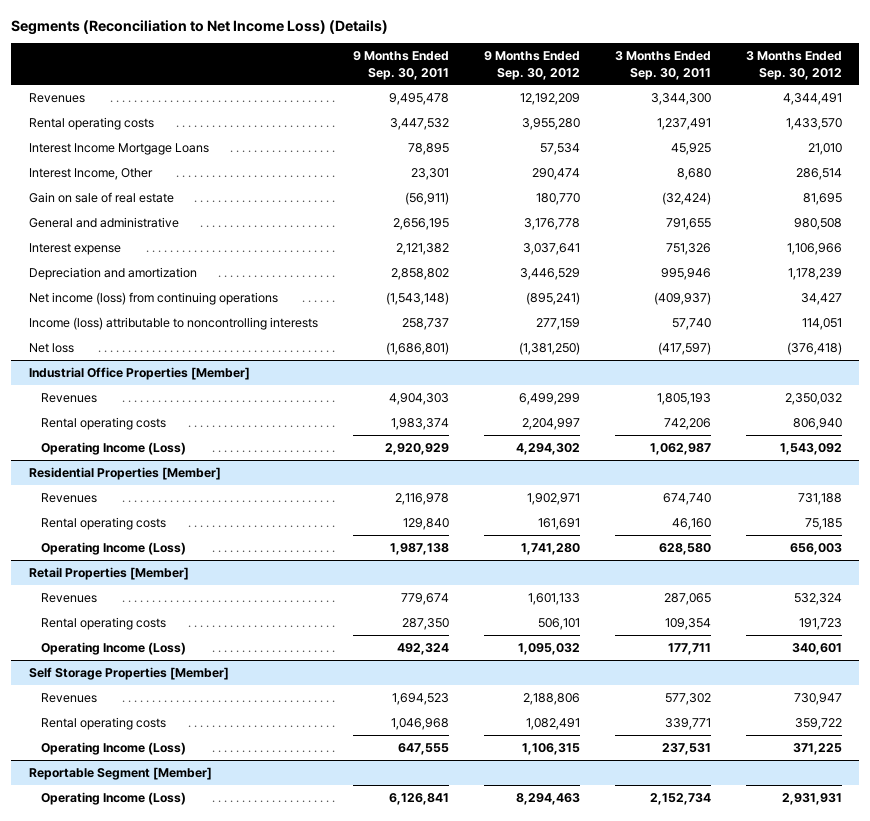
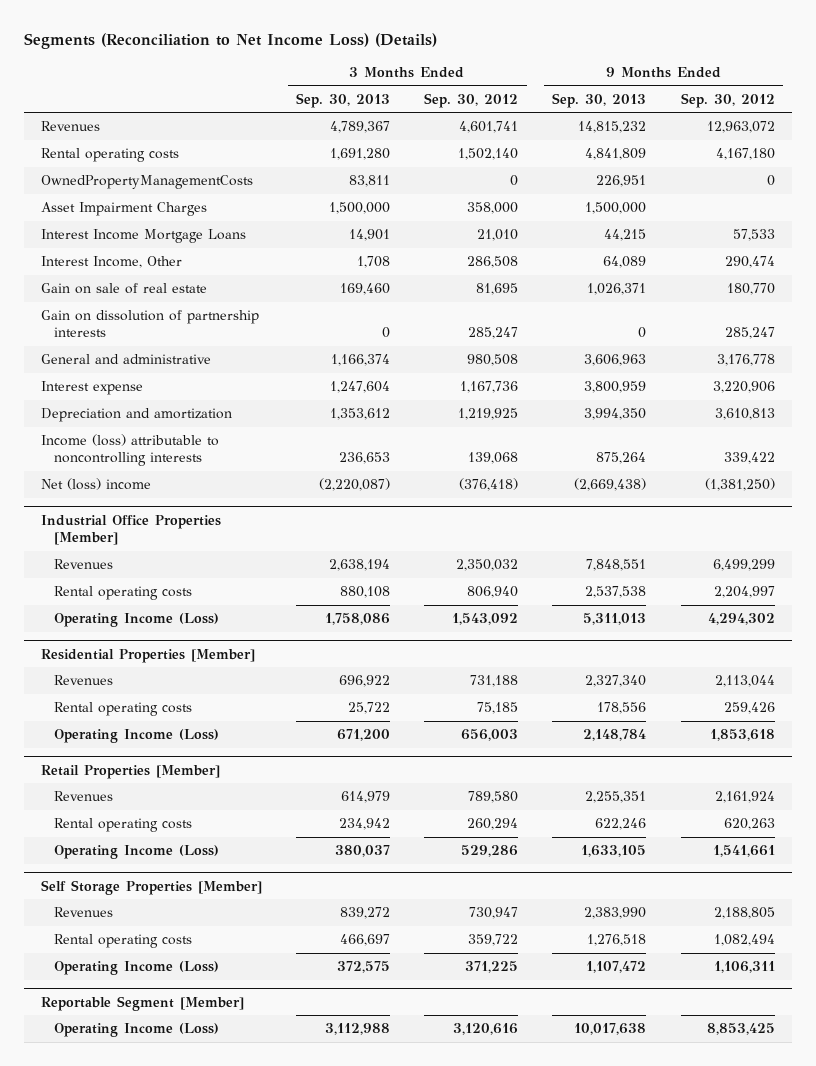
- | 9 Months Ended Sep. 30, 2011 | 9 Months Ended Sep. 30, 2012 | 3 Months Ended Sep. 30, 2011 | 3 Months Ended Sep. 30, 2012
+ | 3 Months Ended Sep. 30, 2013 | 3 Months Ended Sep. 30, 2012 | 9 Months Ended Sep. 30, 2013 | 9 Months Ended Sep. 30, 2012
- Revenues | 9,495,478 | 12,192,209 | 3,344,300 | 4,344,491
- Rental operating costs | 3,447,532 | 3,955,280 | 1,237,491 | 1,433,570
- Interest Income Mortgage Loans | 78,895 | 57,534 | 45,925 | 21,010
- Interest Income, Other | 23,301 | 290,474 | 8,680 | 286,514
+ Revenues | 4,789,367 | 4,601,741 | 14,815,232 | 12,963,072
+ Rental operating costs | 1,691,280 | 1,502,140 | 4,841,809 | 4,167,180
+ OwnedPropertyManagementCosts | 83,811 | 0 | 226,951 | 0
+ Asset Impairment Charges | 1,500,000 | 358,000 | 1,500,000 |
+ Interest Income Mortgage Loans | 14,901 | 21,010 | 44,215 | 57,533
+ Interest Income, Other | 1,708 | 286,508 | 64,089 | 290,474
+ Gain on dissolution of partnership interests | 0 | 285,247 | 0 | 285,247
- Interest expense | 2,121,382 | 3,037,641 | 751,326 | 1,106,966
- Depreciation and amortization | 2,858,802 | 3,446,529 | 995,946 | 1,178,239
- Net income (loss) from continuing operations | (1,543,148) | (895,241) | (409,937) | 34,427
- Income (loss) attributable to noncontrolling interests | 258,737 | 277,159 | 57,740 | 114,051
- Net loss | (1,686,801) | (1,381,250) | (417,597) | (376,418)
+ Interest expense | 1,247,604 | 1,167,736 | 3,800,959 | 3,220,906
+ Depreciation and amortization | 1,353,612 | 1,219,925 | 3,994,350 | 3,610,813
+ Income (loss) attributable to noncontrolling interests | 236,653 | 139,068 | 875,264 | 339,422
+ Net (loss) income | (2,220,087) | (376,418) | (2,669,438) | (1,381,250)
@ Residential Properties [Member]
- Revenues | 2,116,978 | 1,902,971 | 674,740 | 731,188
- Rental operating costs | 129,840 | 161,691 | 46,160 | 75,185
- Operating Income (Loss) | 1,987,138 | 1,741,280 | 628,580 | 656,003
+ Revenues | 696,922 | 731,188 | 2,327,340 | 2,113,044
+ Rental operating costs | 25,722 | 75,185 | 178,556 | 259,426
+ Operating Income (Loss) | 671,200 | 656,003 | 2,148,784 | 1,853,618
@ Retail Properties [Member]
- Revenues | 779,674 | 1,601,133 | 287,065 | 532,324
- Rental operating costs | 287,350 | 506,101 | 109,354 | 191,723
- Operating Income (Loss) | 492,324 | 1,095,032 | 177,711 | 340,601
+ Revenues | 614,979 | 789,580 | 2,255,351 | 2,161,924
+ Rental operating costs | 234,942 | 260,294 | 622,246 | 620,263
+ Operating Income (Loss) | 380,037 | 529,286 | 1,633,105 | 1,541,661
@ Self Storage Properties [Member]
- Revenues | 1,694,523 | 2,188,806 | 577,302 | 730,947
- Rental operating costs | 1,046,968 | 1,082,491 | 339,771 | 359,722
- Operating Income (Loss) | 647,555 | 1,106,315 | 237,531 | 371,225
+ Revenues | 839,272 | 730,947 | 2,383,990 | 2,188,805
+ Rental operating costs | 466,697 | 359,722 | 1,276,518 | 1,082,494
+ Operating Income (Loss) | 372,575 | 371,225 | 1,107,472 | 1,106,311
@ Reportable Segment [Member]
- Operating Income (Loss) | 6,126,841 | 8,294,463 | 2,152,734 | 2,931,931
+ Operating Income (Loss) | 3,112,988 | 3,120,616 | 10,017,638 | 8,853,425

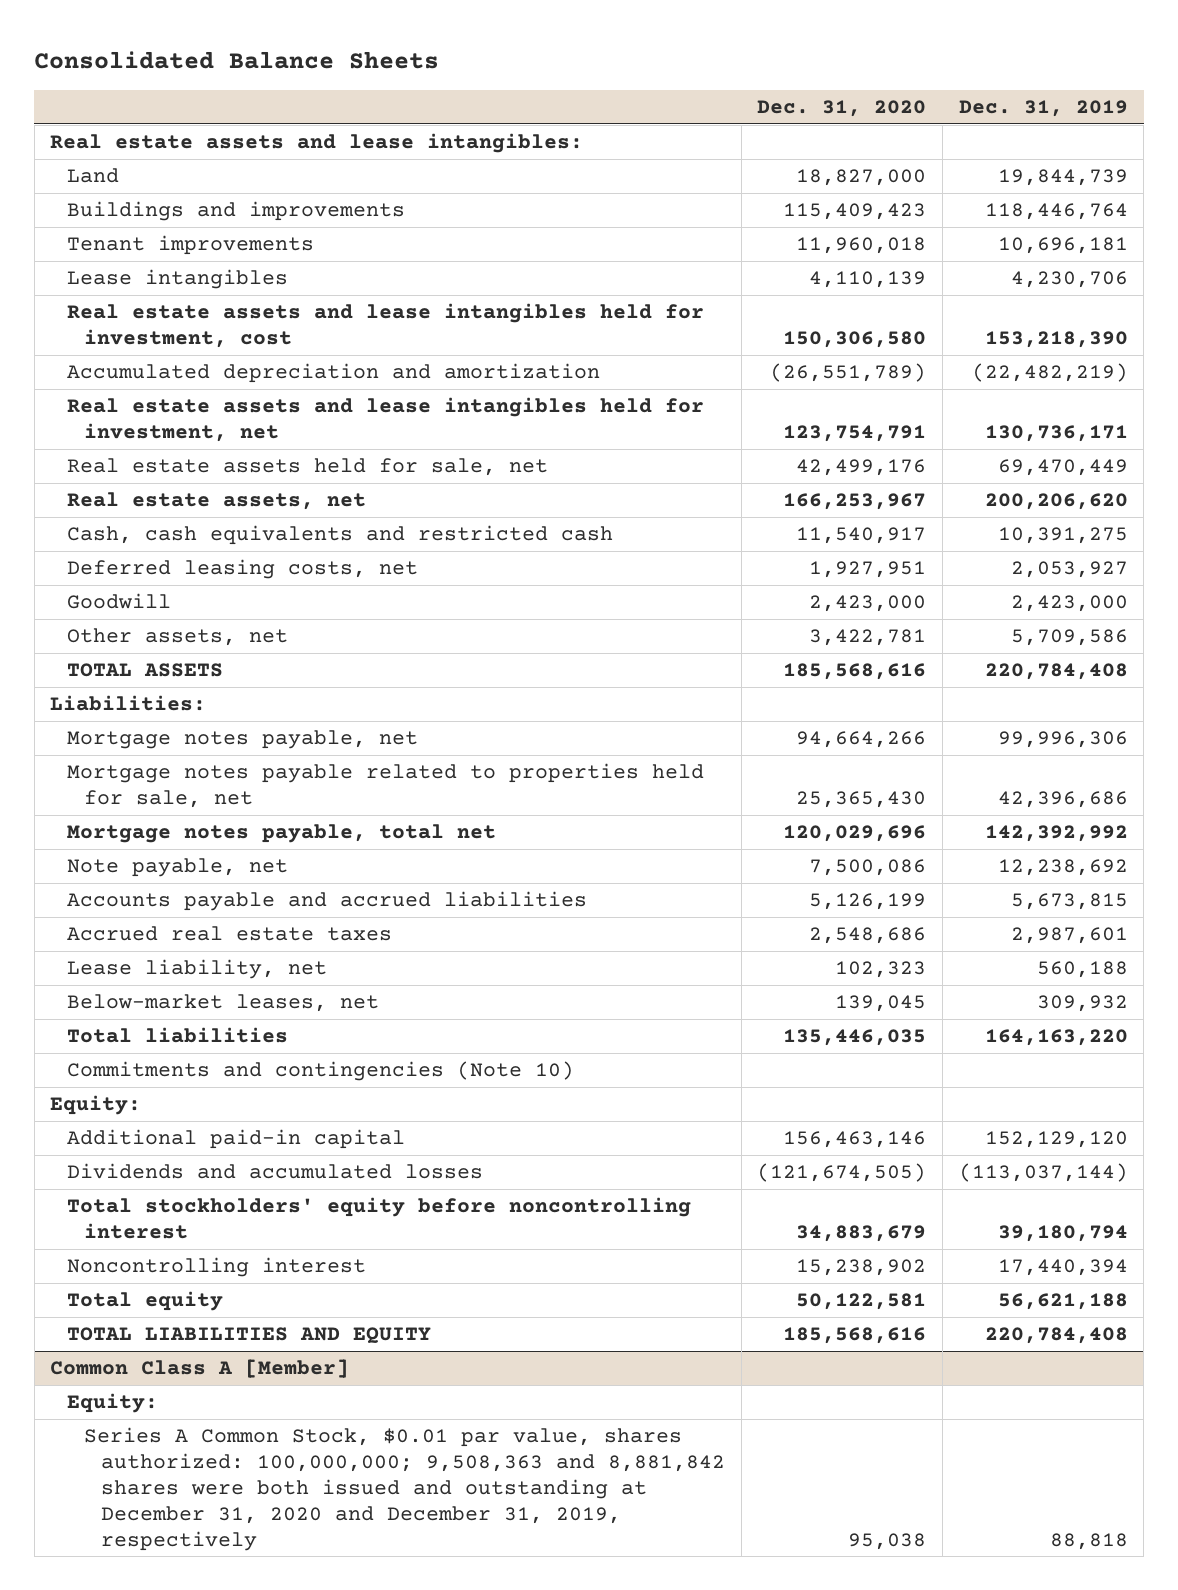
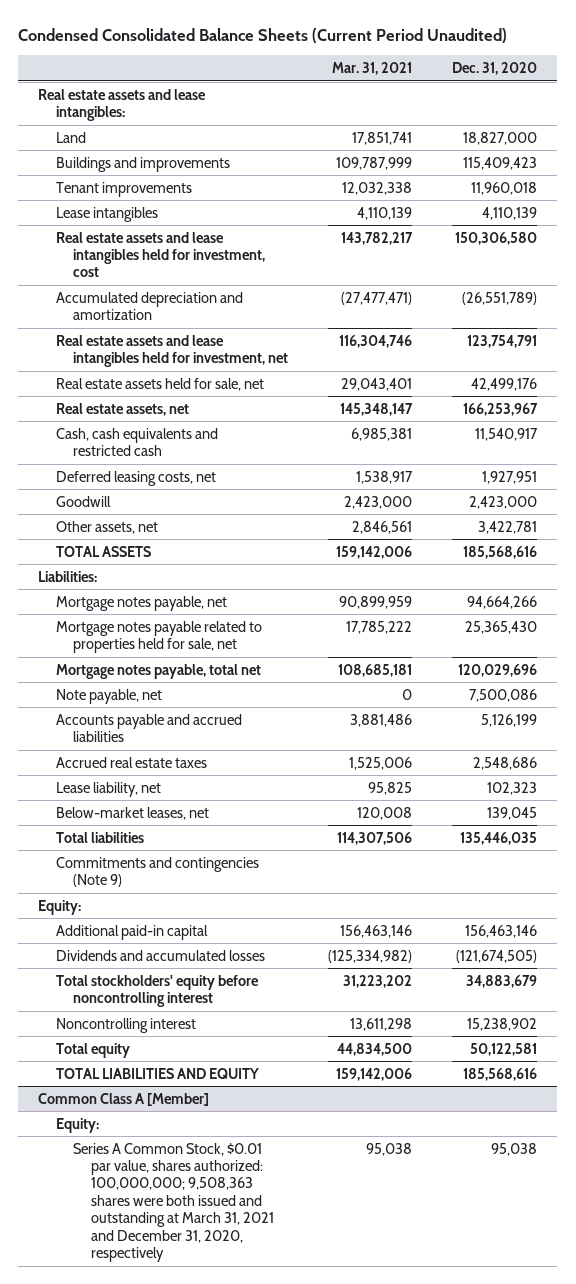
- Consolidated Balance Sheets
+ Condensed Consolidated Balance Sheets (Current Period Unaudited)
- | Dec. 31, 2020 | Dec. 31, 2019
+ | Mar. 31, 2021 | Dec. 31, 2020
- Commitments and contingencies (Note 10)
+ Commitments and contingencies (Note 9)
@ Common Class A [Member]
- Series A Common Stock, $0.01 par value, shares authorized: 100,000,000; 9,508,363 and 8,881,842 shares were both issued and outstanding at December 31, 2020 and December 31, 2019, respectively | 95,038 | 88,818
+ Series A Common Stock, $0.01 par value, shares authorized: 100,000,000; 9,508,363 shares were both issued and outstanding at March 31, 2021 and December 31, 2020, respectively | 95,038 | 95,038

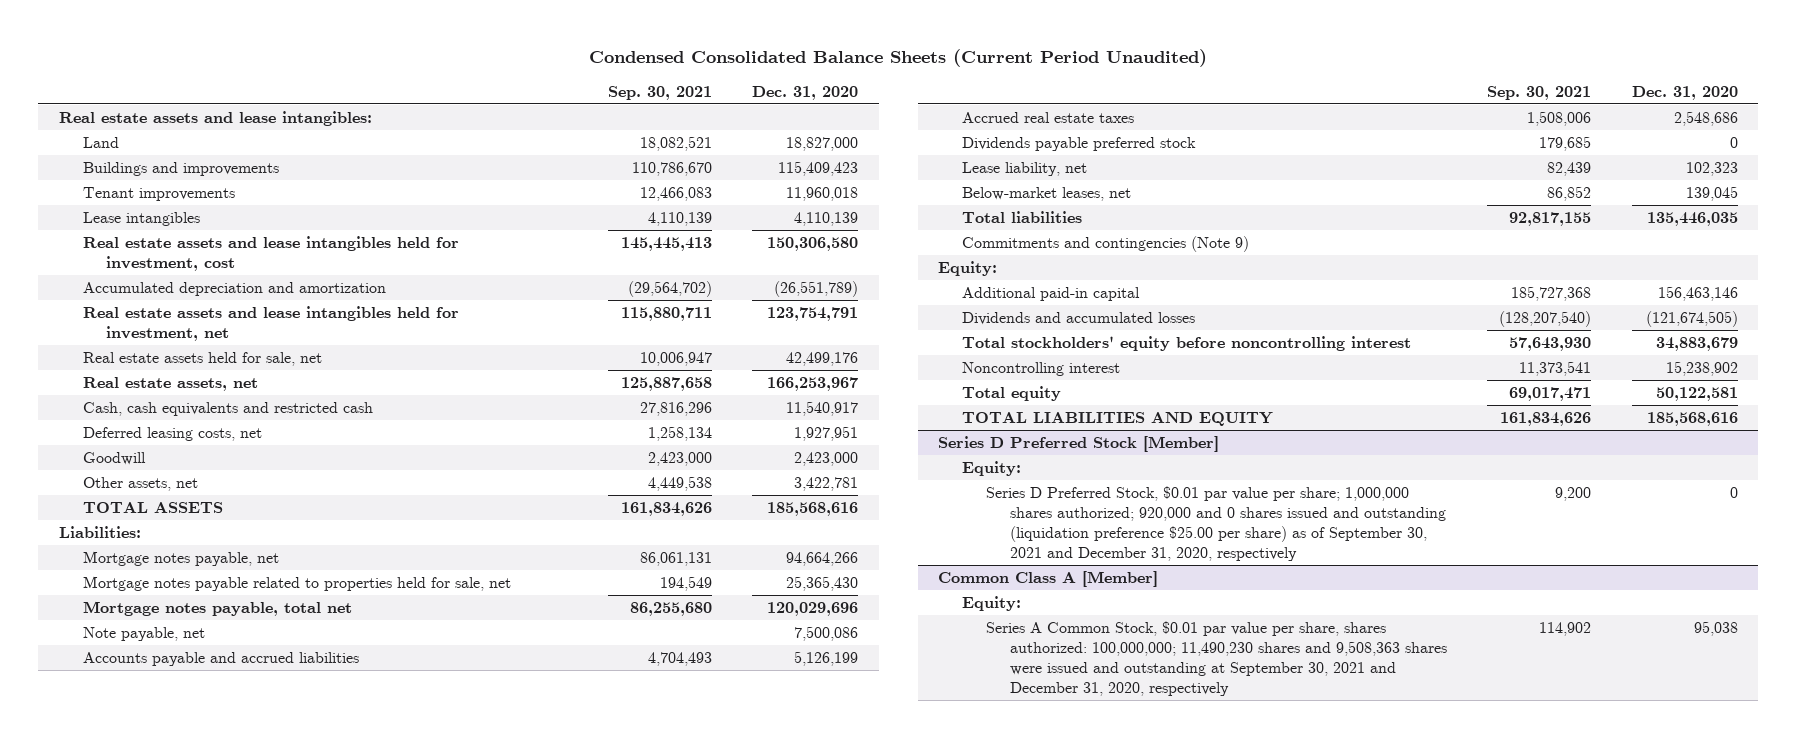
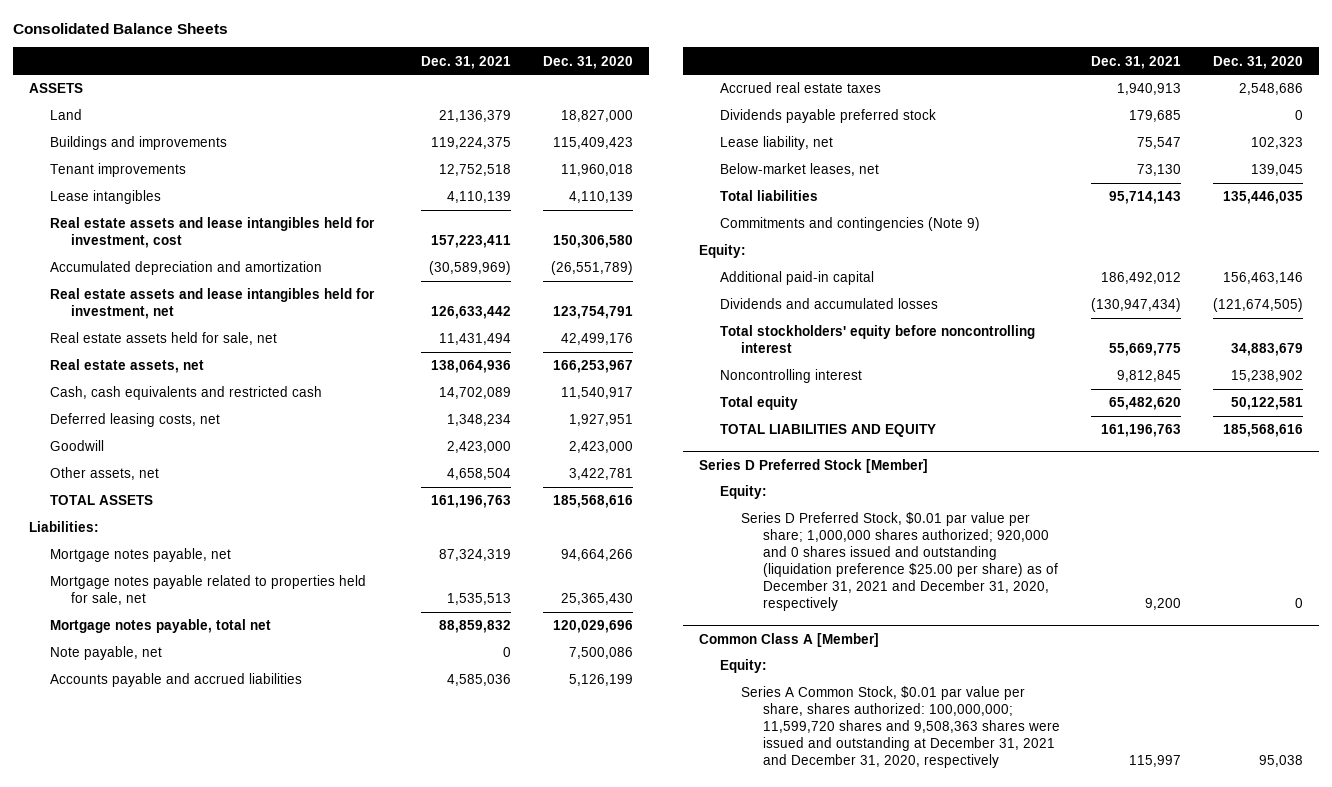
- Condensed Consolidated Balance Sheets (Current Period Unaudited)
+ Consolidated Balance Sheets
- | Sep. 30, 2021 | Dec. 31, 2020
+ | Dec. 31, 2021 | Dec. 31, 2020
- Real estate assets and lease intangibles:
+ ASSETS
@ Series D Preferred Stock [Member]
- Series D Preferred Stock, $0.01 par value per share; 1,000,000 shares authorized; 920,000 and 0 shares issued and outstanding (liquidation preference $25.00 per share) as of September 30, 2021 and December 31, 2020, respectively | 9,200 | 0
+ Series D Preferred Stock, $0.01 par value per share; 1,000,000 shares authorized; 920,000 and 0 shares issued and outstanding (liquidation preference $25.00 per share) as of December 31, 2021 and December 31, 2020, respectively | 9,200 | 0
@ Common Class A [Member]
- Series A Common Stock, $0.01 par value per share, shares authorized: 100,000,000; 11,490,230 shares and 9,508,363 shares were issued and outstanding at September 30, 2021 and December 31, 2020, respectively | 114,902 | 95,038
+ Series A Common Stock, $0.01 par value per share, shares authorized: 100,000,000; 11,599,720 shares and 9,508,363 shares were issued and outstanding at December 31, 2021 and December 31, 2020, respectively | 115,997 | 95,038

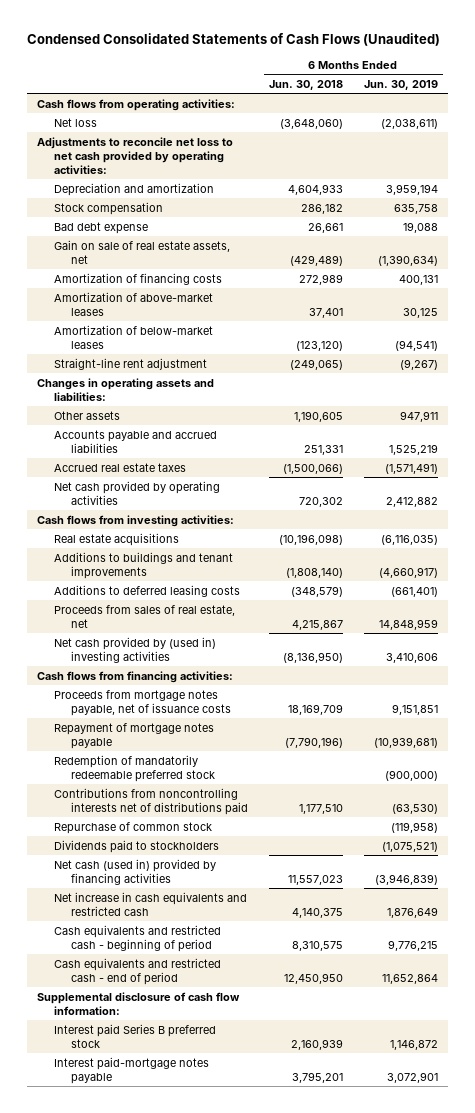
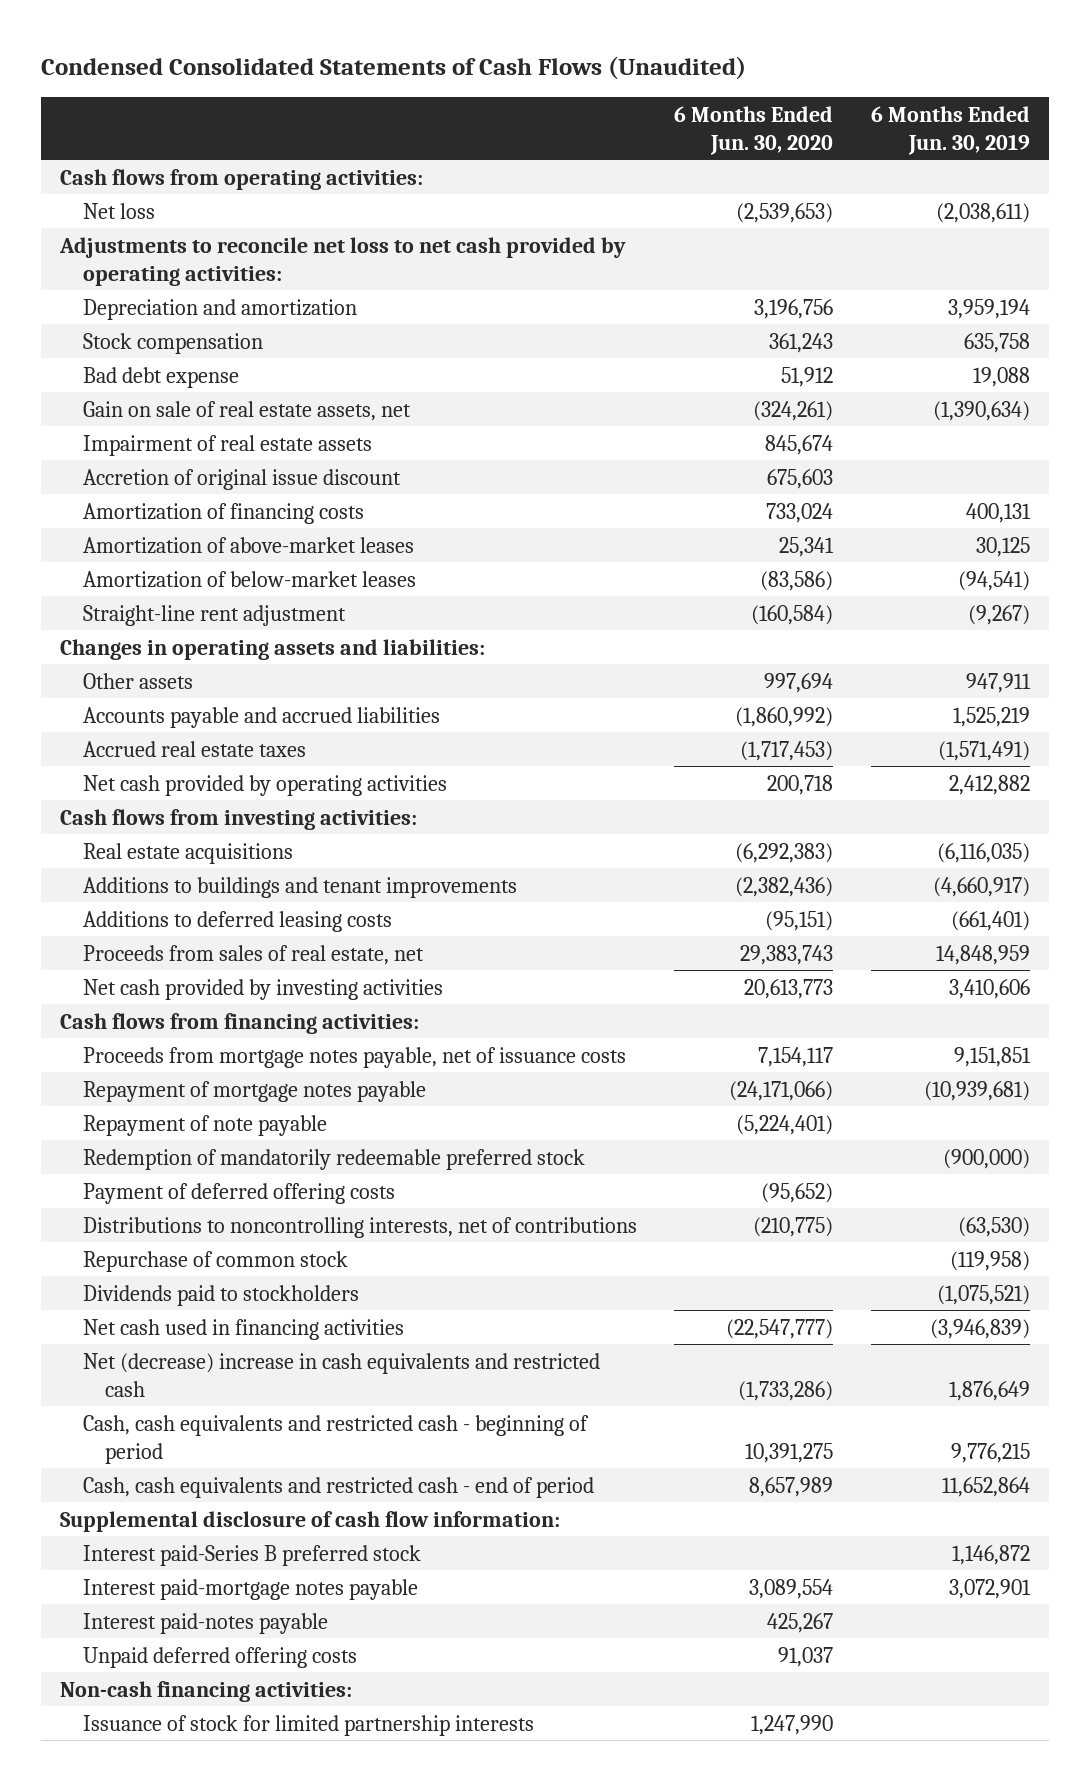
- | 6 Months Ended Jun. 30, 2018 | 6 Months Ended Jun. 30, 2019
+ | 6 Months Ended Jun. 30, 2020 | 6 Months Ended Jun. 30, 2019
+ Impairment of real estate assets | 845,674 |
+ Accretion of original issue discount | 675,603 |
- Net cash provided by (used in) investing activities | (8,136,950) | 3,410,606
+ Net cash provided by investing activities | 20,613,773 | 3,410,606
+ Repayment of note payable | (5,224,401) |
- Contributions from noncontrolling interests net of distributions paid | 1,177,510 | (63,530)
+ Payment of deferred offering costs | (95,652) |
+ Distributions to noncontrolling interests, net of contributions | (210,775) | (63,530)
- Net cash (used in) provided by financing activities | 11,557,023 | (3,946,839)
- Net increase in cash equivalents and restricted cash | 4,140,375 | 1,876,649
- Cash equivalents and restricted cash - beginning of period | 8,310,575 | 9,776,215
- Cash equivalents and restricted cash - end of period | 12,450,950 | 11,652,864
+ Net cash used in financing activities | (22,547,777) | (3,946,839)
+ Net (decrease) increase in cash equivalents and restricted cash | (1,733,286) | 1,876,649
+ Cash, cash equivalents and restricted cash - beginning of period | 10,391,275 | 9,776,215
+ Cash, cash equivalents and restricted cash - end of period | 8,657,989 | 11,652,864
- Interest paid Series B preferred stock | 2,160,939 | 1,146,872
+ Interest paid-Series B preferred stock | | 1,146,872
+ Interest paid-notes payable | 425,267 |
+ Unpaid deferred offering costs | 91,037 |
+ Non-cash financing activities:
+ Issuance of stock for limited partnership interests | 1,247,990 |

